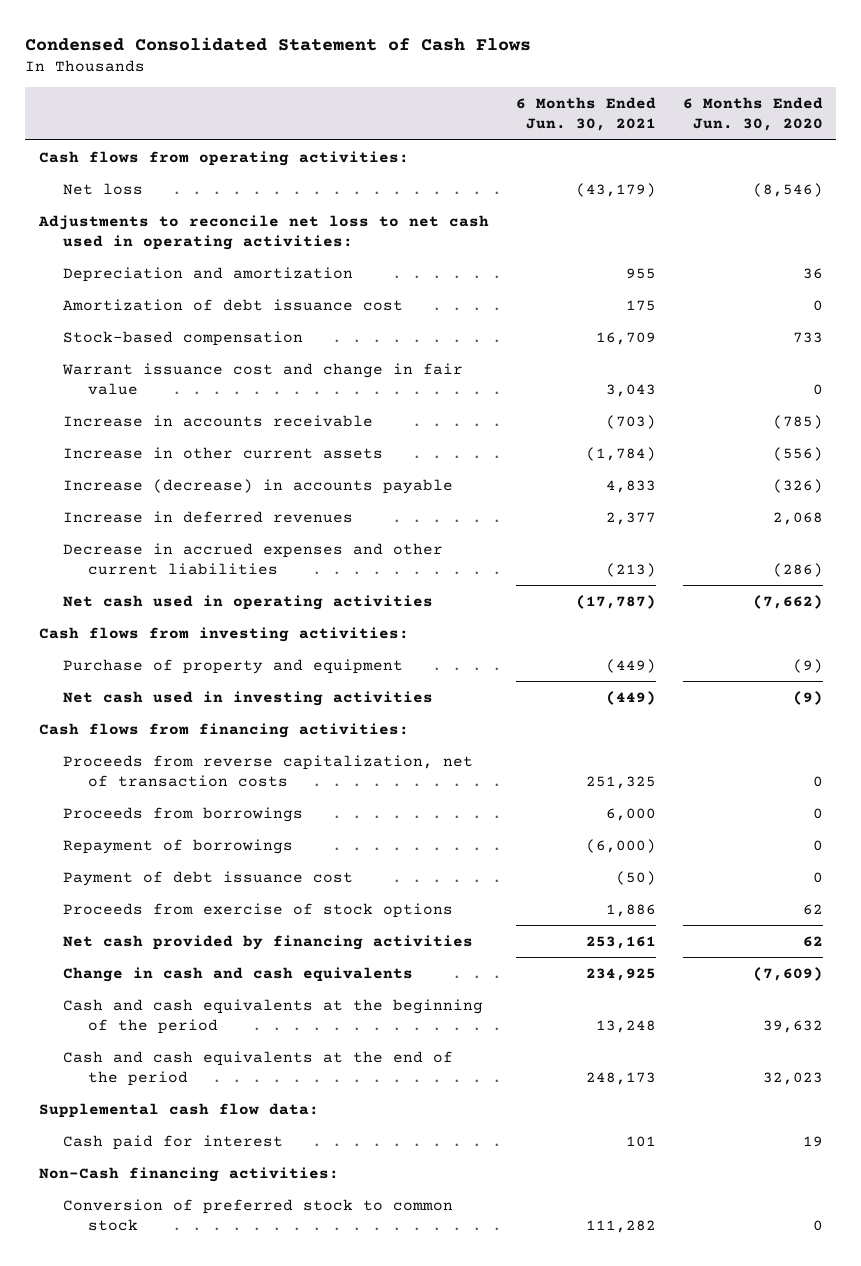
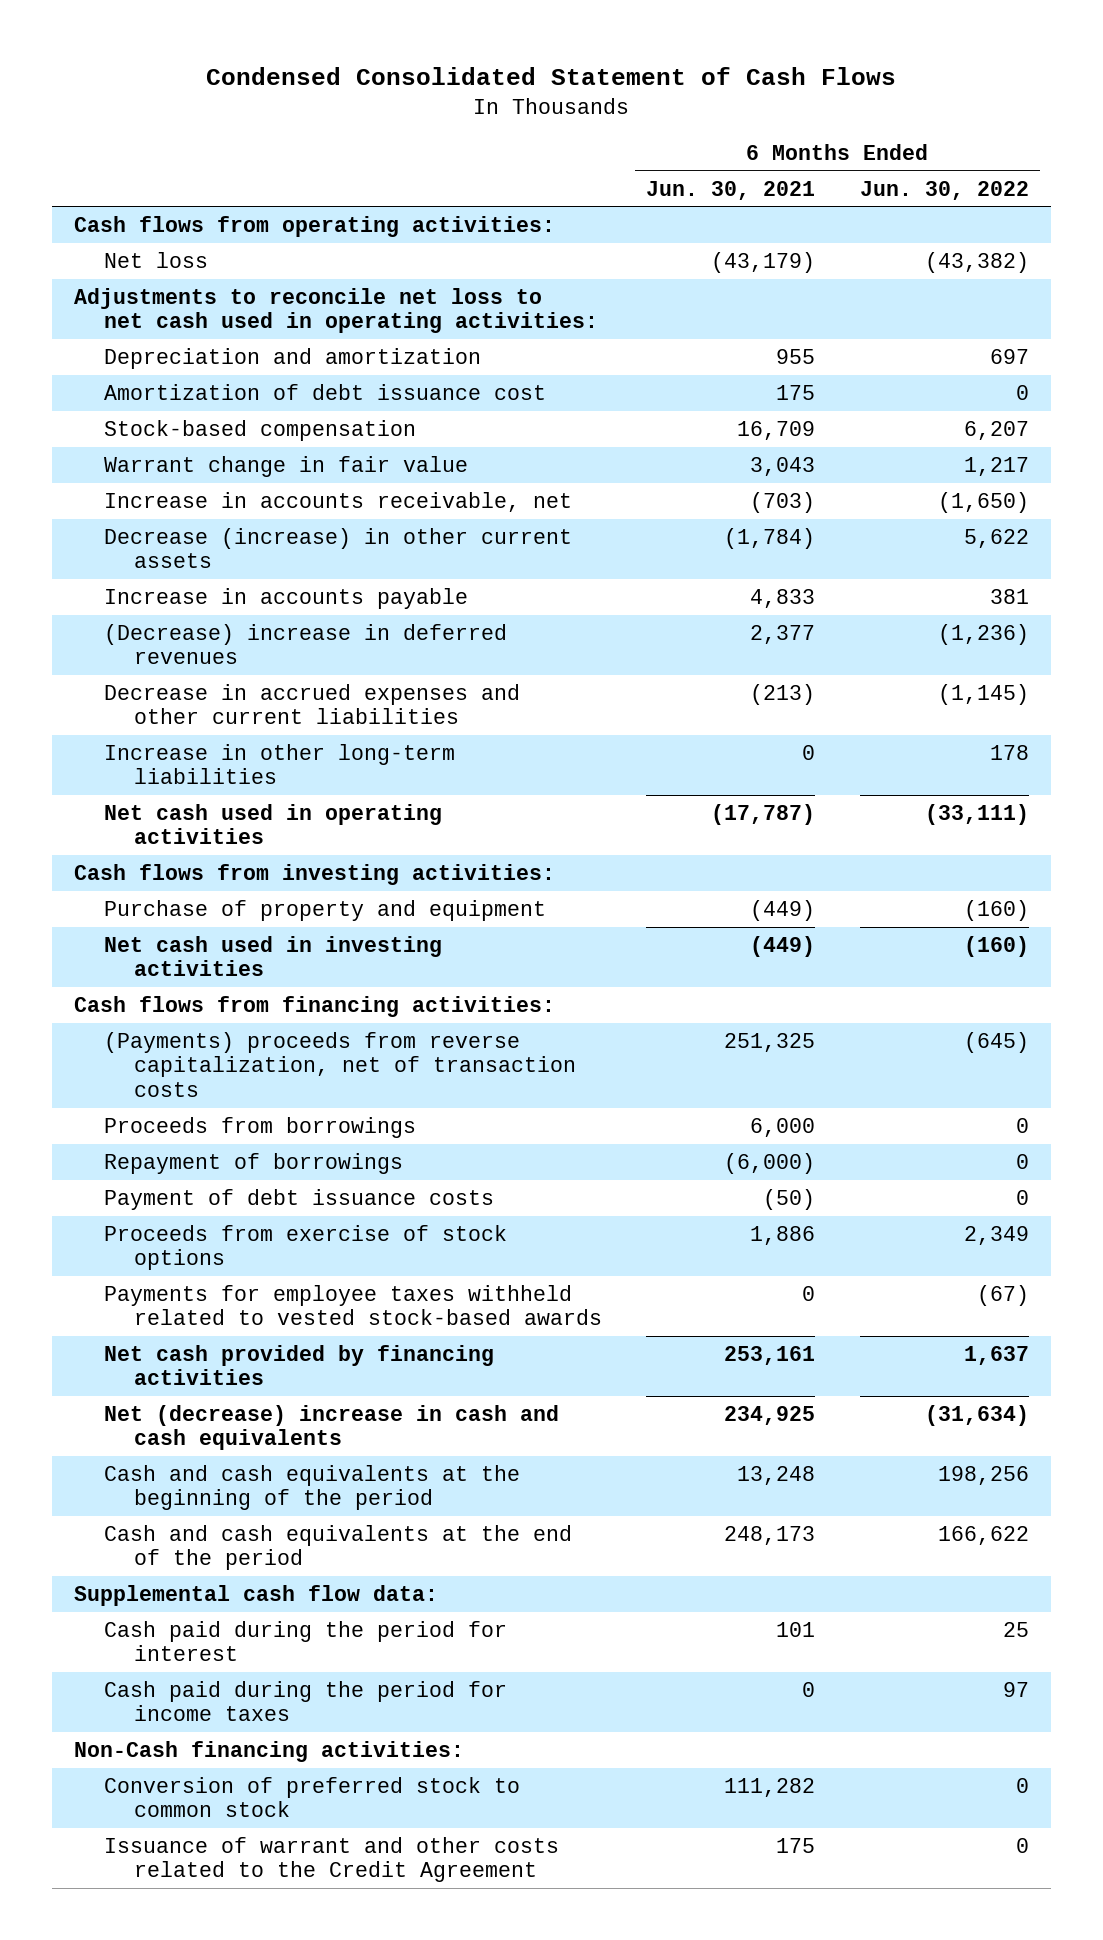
- | 6 Months Ended Jun. 30, 2021 | 6 Months Ended Jun. 30, 2020
+ | 6 Months Ended Jun. 30, 2021 | 6 Months Ended Jun. 30, 2022
- Warrant issuance cost and change in fair value | 3,043 | 0
- Increase in accounts receivable | (703) | (785)
- Increase in other current assets | (1,784) | (556)
- Increase (decrease) in accounts payable | 4,833 | (326)
- Increase in deferred revenues | 2,377 | 2,068
+ Warrant change in fair value | 3,043 | 1,217
+ Increase in accounts receivable, net | (703) | (1,650)
+ Decrease (increase) in other current assets | (1,784) | 5,622
+ Increase in accounts payable | 4,833 | 381
+ (Decrease) increase in deferred revenues | 2,377 | (1,236)
+ Increase in other long-term liabilities | 0 | 178
- Proceeds from reverse capitalization, net of transaction costs | 251,325 | 0
+ (Payments) proceeds from reverse capitalization, net of transaction costs | 251,325 | (645)
- Payment of debt issuance cost | (50) | 0
+ Payment of debt issuance costs | (50) | 0
+ Payments for employee taxes withheld related to vested stock-based awards | 0 | (67)
- Change in cash and cash equivalents | 234,925 | (7,609)
+ Net (decrease) increase in cash and cash equivalents | 234,925 | (31,634)
- Cash paid for interest | 101 | 19
+ Cash paid during the period for interest | 101 | 25
+ Cash paid during the period for income taxes | 0 | 97
+ Issuance of warrant and other costs related to the Credit Agreement | 175 | 0

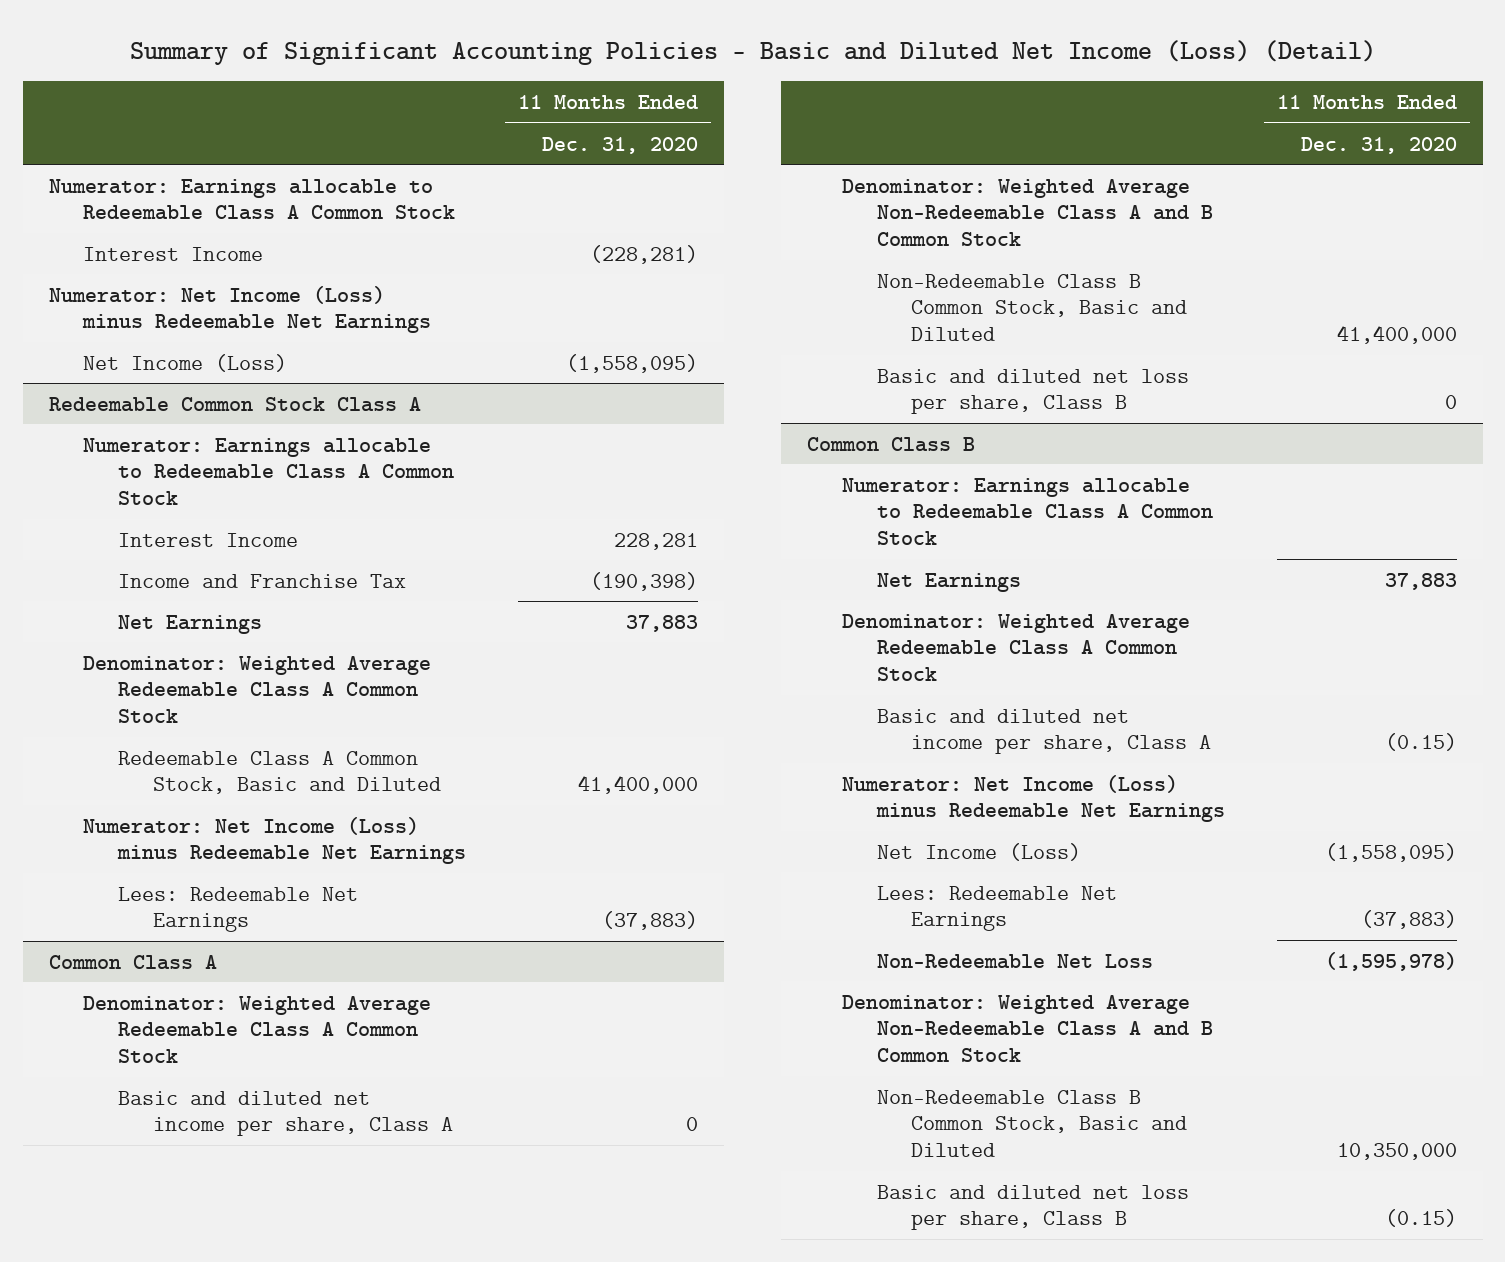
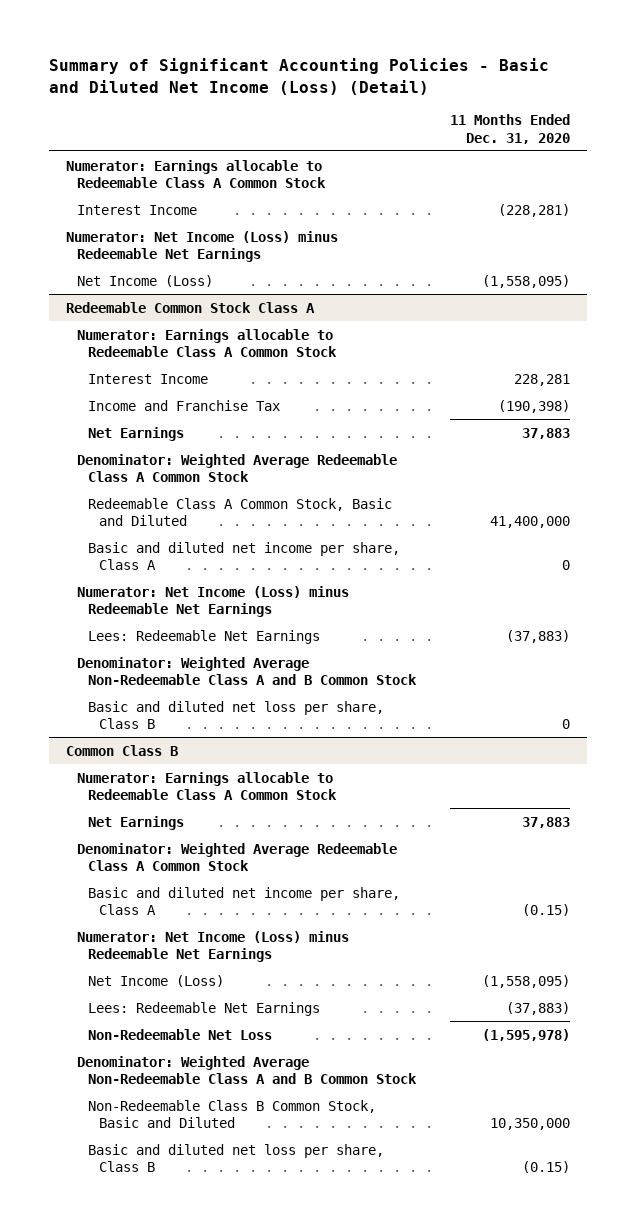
@ Redeemable Common Stock Class A
+ Basic and diluted net income per share, Class A | 0
- Common Class A
- Denominator: Weighted Average Redeemable Class A Common Stock
- Basic and diluted net income per share, Class A | 0
- Non-Redeemable Class B Common Stock, Basic and Diluted | 41,400,000

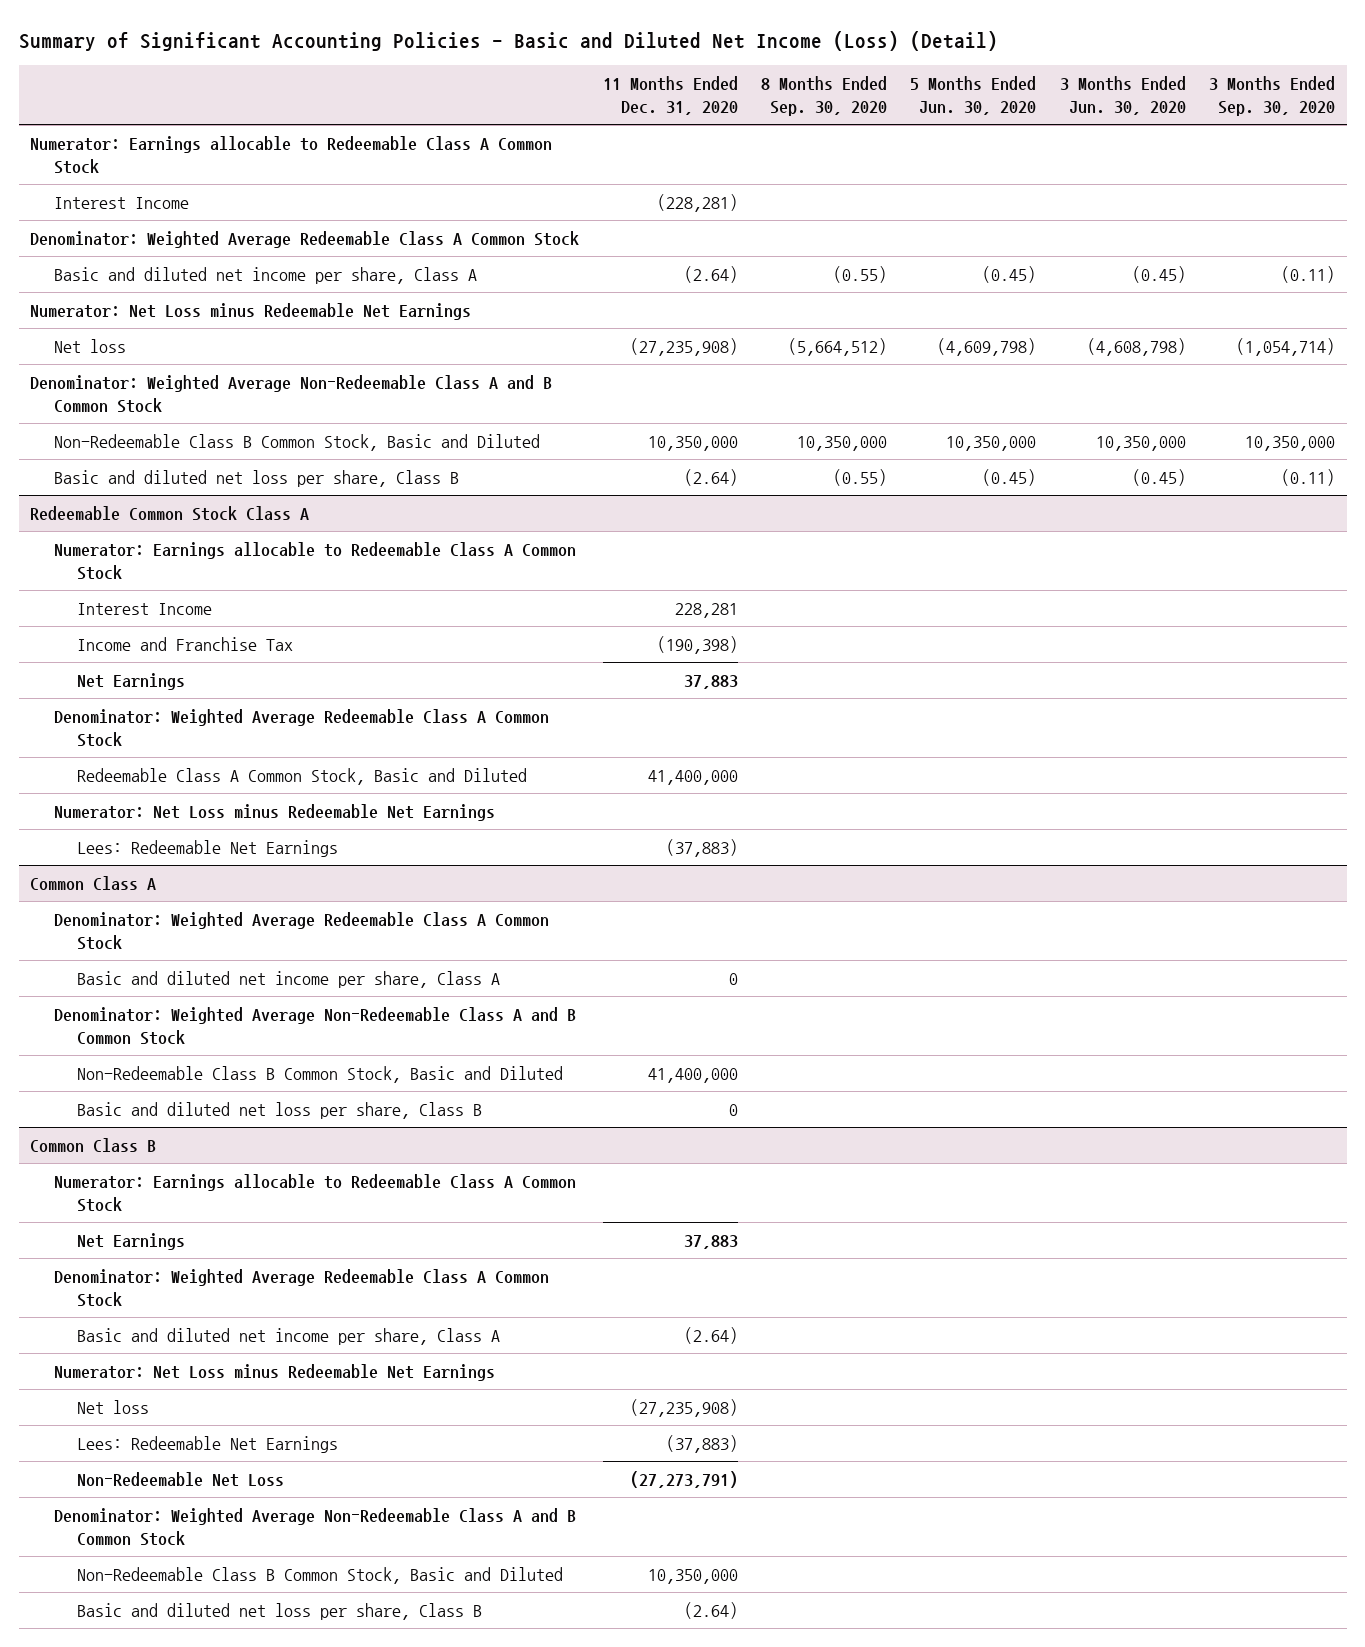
- | 11 Months Ended Dec. 31, 2020
+ | 11 Months Ended Dec. 31, 2020 | 8 Months Ended Sep. 30, 2020 | 5 Months Ended Jun. 30, 2020 | 3 Months Ended Jun. 30, 2020 | 3 Months Ended Sep. 30, 2020
- Numerator: Net Income (Loss) minus Redeemable Net Earnings
- Net Income (Loss) | (1,558,095)
+ Denominator: Weighted Average Redeemable Class A Common Stock
+ Basic and diluted net income per share, Class A | (2.64) | (0.55) | (0.45) | (0.45) | (0.11)
+ Numerator: Net Loss minus Redeemable Net Earnings
+ Net loss | (27,235,908) | (5,664,512) | (4,609,798) | (4,608,798) | (1,054,714)
+ Denominator: Weighted Average Non-Redeemable Class A and B Common Stock
+ Non-Redeemable Class B Common Stock, Basic and Diluted | 10,350,000 | 10,350,000 | 10,350,000 | 10,350,000 | 10,350,000
+ Basic and diluted net loss per share, Class B | (2.64) | (0.55) | (0.45) | (0.45) | (0.11)
@ Redeemable Common Stock Class A
- Basic and diluted net income per share, Class A | 0
- Numerator: Net Income (Loss) minus Redeemable Net Earnings
+ Numerator: Net Loss minus Redeemable Net Earnings
+ Common Class A
+ Denominator: Weighted Average Redeemable Class A Common Stock
+ Basic and diluted net income per share, Class A | 0 | | | |
+ Non-Redeemable Class B Common Stock, Basic and Diluted | 41,400,000 | | | |
@ Common Class B
- Basic and diluted net income per share, Class A | (0.15)
- Numerator: Net Income (Loss) minus Redeemable Net Earnings
- Net Income (Loss) | (1,558,095)
+ Basic and diluted net income per share, Class A | (2.64) | | | |
+ Numerator: Net Loss minus Redeemable Net Earnings
+ Net loss | (27,235,908) | | | |
- Non-Redeemable Net Loss | (1,595,978)
+ Non-Redeemable Net Loss | (27,273,791) | | | |
- Basic and diluted net loss per share, Class B | (0.15)
+ Basic and diluted net loss per share, Class B | (2.64) | | | |

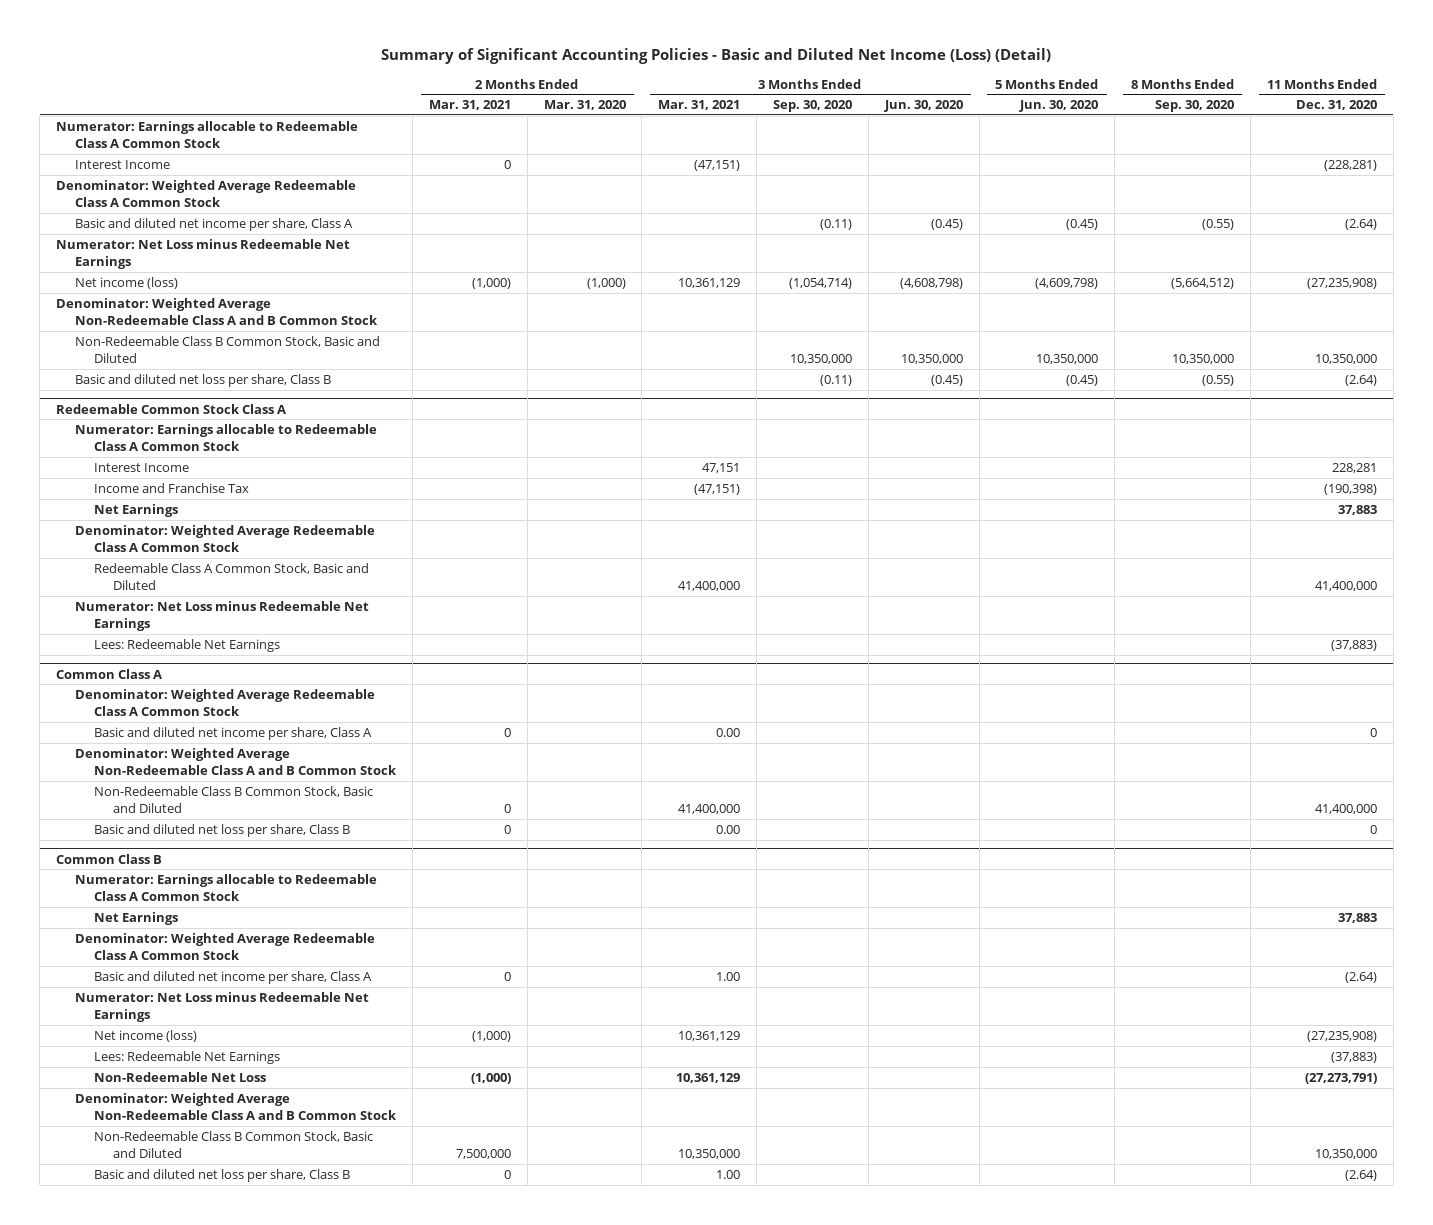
- | 11 Months Ended Dec. 31, 2020 | 8 Months Ended Sep. 30, 2020 | 5 Months Ended Jun. 30, 2020 | 3 Months Ended Jun. 30, 2020 | 3 Months Ended Sep. 30, 2020
+ | 2 Months Ended Mar. 31, 2021 | 2 Months Ended Mar. 31, 2020 | 3 Months Ended Mar. 31, 2021 | 3 Months Ended Sep. 30, 2020 | 3 Months Ended Jun. 30, 2020 | 5 Months Ended Jun. 30, 2020 | 8 Months Ended Sep. 30, 2020 | 11 Months Ended Dec. 31, 2020
- Net loss | (27,235,908) | (5,664,512) | (4,609,798) | (4,608,798) | (1,054,714)
+ Net income (loss) | (1,000) | (1,000) | 10,361,129 | (1,054,714) | (4,608,798) | (4,609,798) | (5,664,512) | (27,235,908)
@ Common Class B
- Net loss | (27,235,908) | | | |
+ Net income (loss) | (1,000) | | 10,361,129 | | | | | (27,235,908)

